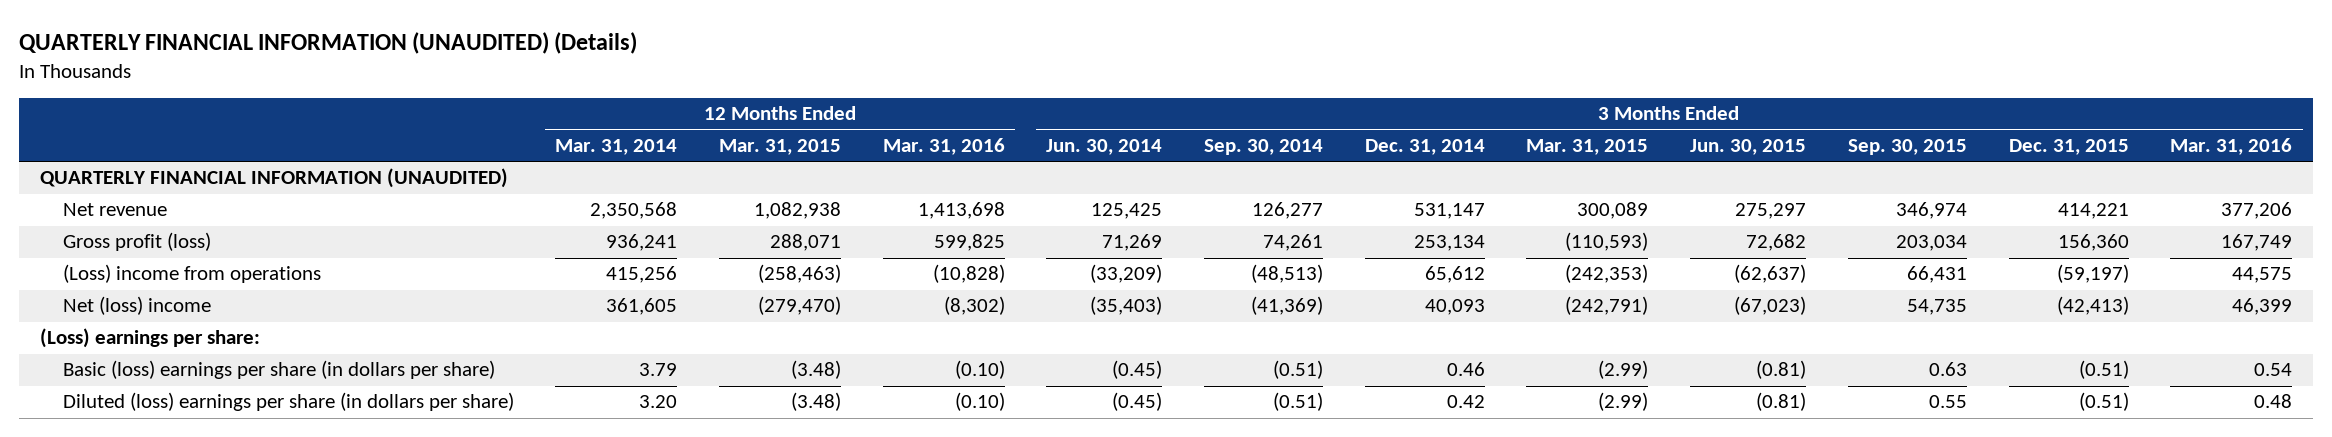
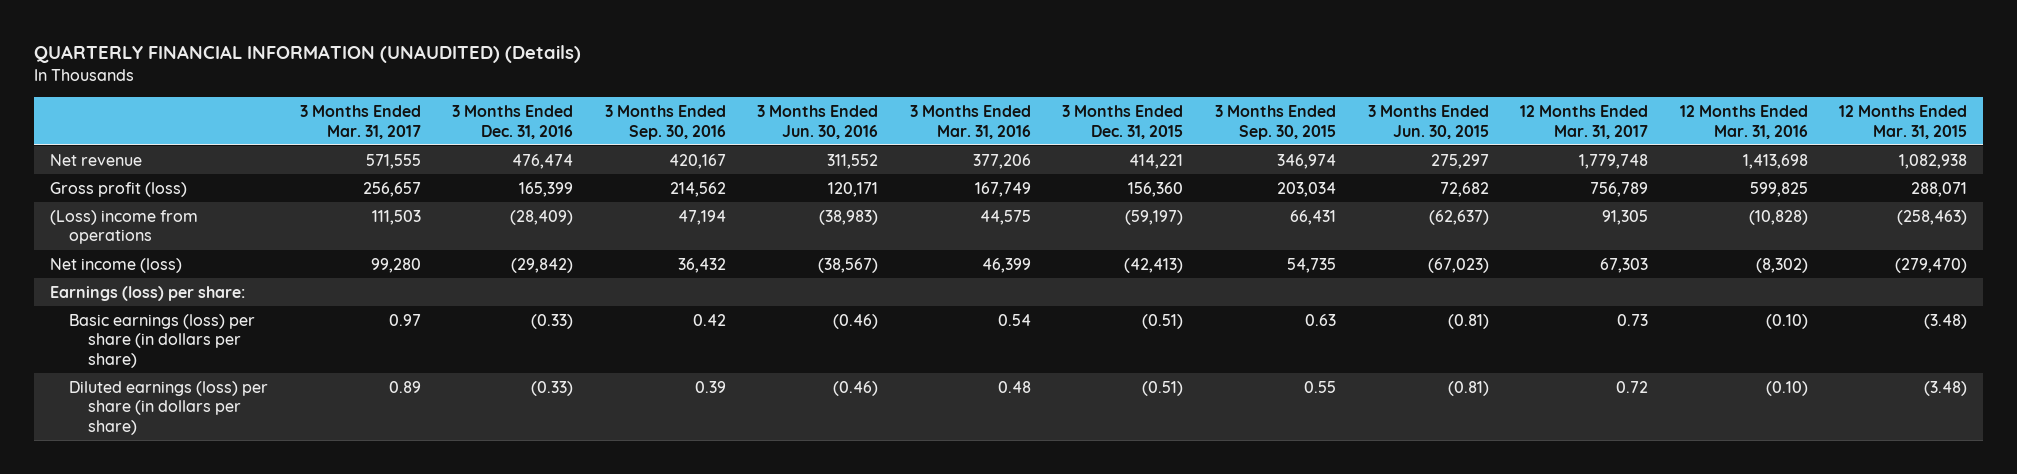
- | 12 Months Ended Mar. 31, 2014 | 12 Months Ended Mar. 31, 2015 | 12 Months Ended Mar. 31, 2016 | 3 Months Ended Jun. 30, 2014 | 3 Months Ended Sep. 30, 2014 | 3 Months Ended Dec. 31, 2014 | 3 Months Ended Mar. 31, 2015 | 3 Months Ended Jun. 30, 2015 | 3 Months Ended Sep. 30, 2015 | 3 Months Ended Dec. 31, 2015 | 3 Months Ended Mar. 31, 2016
+ | 3 Months Ended Mar. 31, 2017 | 3 Months Ended Dec. 31, 2016 | 3 Months Ended Sep. 30, 2016 | 3 Months Ended Jun. 30, 2016 | 3 Months Ended Mar. 31, 2016 | 3 Months Ended Dec. 31, 2015 | 3 Months Ended Sep. 30, 2015 | 3 Months Ended Jun. 30, 2015 | 12 Months Ended Mar. 31, 2017 | 12 Months Ended Mar. 31, 2016 | 12 Months Ended Mar. 31, 2015
- QUARTERLY FINANCIAL INFORMATION (UNAUDITED)
- Net (loss) income | 361,605 | (279,470) | (8,302) | (35,403) | (41,369) | 40,093 | (242,791) | (67,023) | 54,735 | (42,413) | 46,399
- (Loss) earnings per share:
- Basic (loss) earnings per share (in dollars per share) | 3.79 | (3.48) | (0.10) | (0.45) | (0.51) | 0.46 | (2.99) | (0.81) | 0.63 | (0.51) | 0.54
- Diluted (loss) earnings per share (in dollars per share) | 3.20 | (3.48) | (0.10) | (0.45) | (0.51) | 0.42 | (2.99) | (0.81) | 0.55 | (0.51) | 0.48
+ Net income (loss) | 99,280 | (29,842) | 36,432 | (38,567) | 46,399 | (42,413) | 54,735 | (67,023) | 67,303 | (8,302) | (279,470)
+ Earnings (loss) per share:
+ Basic earnings (loss) per share (in dollars per share) | 0.97 | (0.33) | 0.42 | (0.46) | 0.54 | (0.51) | 0.63 | (0.81) | 0.73 | (0.10) | (3.48)
+ Diluted earnings (loss) per share (in dollars per share) | 0.89 | (0.33) | 0.39 | (0.46) | 0.48 | (0.51) | 0.55 | (0.81) | 0.72 | (0.10) | (3.48)

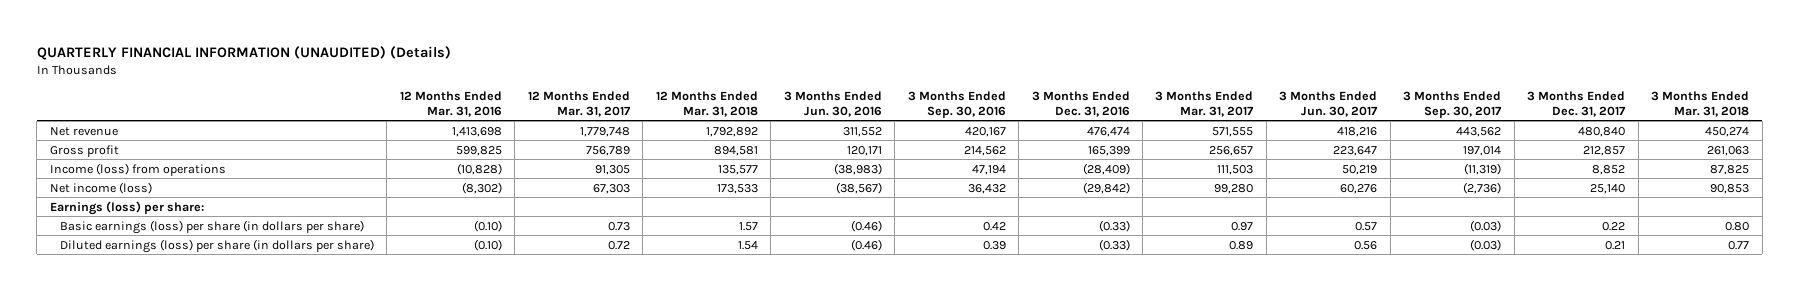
- | 3 Months Ended Mar. 31, 2017 | 3 Months Ended Dec. 31, 2016 | 3 Months Ended Sep. 30, 2016 | 3 Months Ended Jun. 30, 2016 | 3 Months Ended Mar. 31, 2016 | 3 Months Ended Dec. 31, 2015 | 3 Months Ended Sep. 30, 2015 | 3 Months Ended Jun. 30, 2015 | 12 Months Ended Mar. 31, 2017 | 12 Months Ended Mar. 31, 2016 | 12 Months Ended Mar. 31, 2015
+ | 12 Months Ended Mar. 31, 2016 | 12 Months Ended Mar. 31, 2017 | 12 Months Ended Mar. 31, 2018 | 3 Months Ended Jun. 30, 2016 | 3 Months Ended Sep. 30, 2016 | 3 Months Ended Dec. 31, 2016 | 3 Months Ended Mar. 31, 2017 | 3 Months Ended Jun. 30, 2017 | 3 Months Ended Sep. 30, 2017 | 3 Months Ended Dec. 31, 2017 | 3 Months Ended Mar. 31, 2018
- Gross profit (loss) | 256,657 | 165,399 | 214,562 | 120,171 | 167,749 | 156,360 | 203,034 | 72,682 | 756,789 | 599,825 | 288,071
- (Loss) income from operations | 111,503 | (28,409) | 47,194 | (38,983) | 44,575 | (59,197) | 66,431 | (62,637) | 91,305 | (10,828) | (258,463)
+ Gross profit | 599,825 | 756,789 | 894,581 | 120,171 | 214,562 | 165,399 | 256,657 | 223,647 | 197,014 | 212,857 | 261,063
+ Income (loss) from operations | (10,828) | 91,305 | 135,577 | (38,983) | 47,194 | (28,409) | 111,503 | 50,219 | (11,319) | 8,852 | 87,825

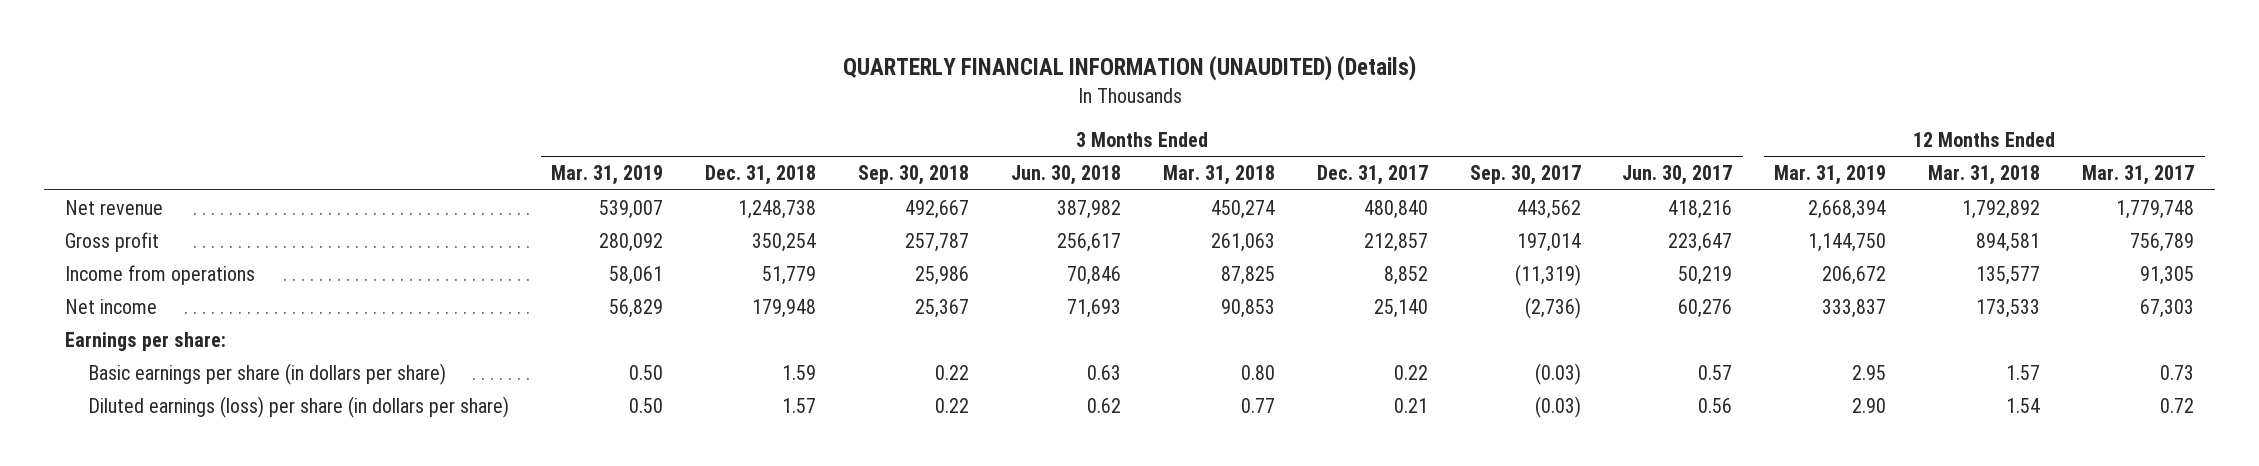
- | 12 Months Ended Mar. 31, 2016 | 12 Months Ended Mar. 31, 2017 | 12 Months Ended Mar. 31, 2018 | 3 Months Ended Jun. 30, 2016 | 3 Months Ended Sep. 30, 2016 | 3 Months Ended Dec. 31, 2016 | 3 Months Ended Mar. 31, 2017 | 3 Months Ended Jun. 30, 2017 | 3 Months Ended Sep. 30, 2017 | 3 Months Ended Dec. 31, 2017 | 3 Months Ended Mar. 31, 2018
+ | 3 Months Ended Mar. 31, 2019 | 3 Months Ended Dec. 31, 2018 | 3 Months Ended Sep. 30, 2018 | 3 Months Ended Jun. 30, 2018 | 3 Months Ended Mar. 31, 2018 | 3 Months Ended Dec. 31, 2017 | 3 Months Ended Sep. 30, 2017 | 3 Months Ended Jun. 30, 2017 | 12 Months Ended Mar. 31, 2019 | 12 Months Ended Mar. 31, 2018 | 12 Months Ended Mar. 31, 2017
- Income (loss) from operations | (10,828) | 91,305 | 135,577 | (38,983) | 47,194 | (28,409) | 111,503 | 50,219 | (11,319) | 8,852 | 87,825
- Net income (loss) | (8,302) | 67,303 | 173,533 | (38,567) | 36,432 | (29,842) | 99,280 | 60,276 | (2,736) | 25,140 | 90,853
- Earnings (loss) per share:
- Basic earnings (loss) per share (in dollars per share) | (0.10) | 0.73 | 1.57 | (0.46) | 0.42 | (0.33) | 0.97 | 0.57 | (0.03) | 0.22 | 0.80
+ Income from operations | 58,061 | 51,779 | 25,986 | 70,846 | 87,825 | 8,852 | (11,319) | 50,219 | 206,672 | 135,577 | 91,305
+ Net income | 56,829 | 179,948 | 25,367 | 71,693 | 90,853 | 25,140 | (2,736) | 60,276 | 333,837 | 173,533 | 67,303
+ Earnings per share:
+ Basic earnings per share (in dollars per share) | 0.50 | 1.59 | 0.22 | 0.63 | 0.80 | 0.22 | (0.03) | 0.57 | 2.95 | 1.57 | 0.73

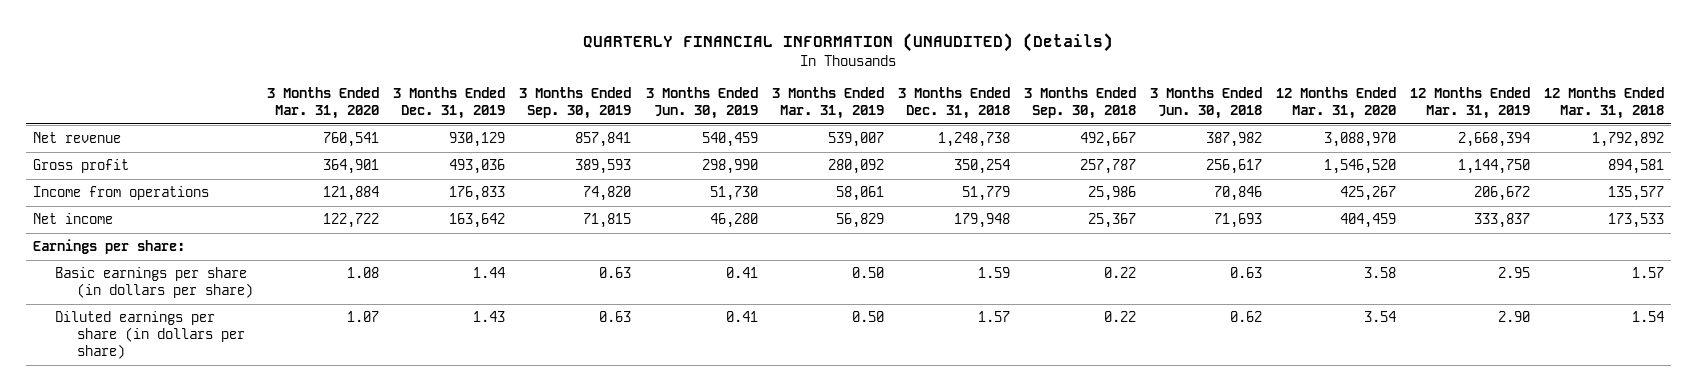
- | 3 Months Ended Mar. 31, 2019 | 3 Months Ended Dec. 31, 2018 | 3 Months Ended Sep. 30, 2018 | 3 Months Ended Jun. 30, 2018 | 3 Months Ended Mar. 31, 2018 | 3 Months Ended Dec. 31, 2017 | 3 Months Ended Sep. 30, 2017 | 3 Months Ended Jun. 30, 2017 | 12 Months Ended Mar. 31, 2019 | 12 Months Ended Mar. 31, 2018 | 12 Months Ended Mar. 31, 2017
+ | 3 Months Ended Mar. 31, 2020 | 3 Months Ended Dec. 31, 2019 | 3 Months Ended Sep. 30, 2019 | 3 Months Ended Jun. 30, 2019 | 3 Months Ended Mar. 31, 2019 | 3 Months Ended Dec. 31, 2018 | 3 Months Ended Sep. 30, 2018 | 3 Months Ended Jun. 30, 2018 | 12 Months Ended Mar. 31, 2020 | 12 Months Ended Mar. 31, 2019 | 12 Months Ended Mar. 31, 2018
- Diluted earnings (loss) per share (in dollars per share) | 0.50 | 1.57 | 0.22 | 0.62 | 0.77 | 0.21 | (0.03) | 0.56 | 2.90 | 1.54 | 0.72
+ Diluted earnings per share (in dollars per share) | 1.07 | 1.43 | 0.63 | 0.41 | 0.50 | 1.57 | 0.22 | 0.62 | 3.54 | 2.90 | 1.54

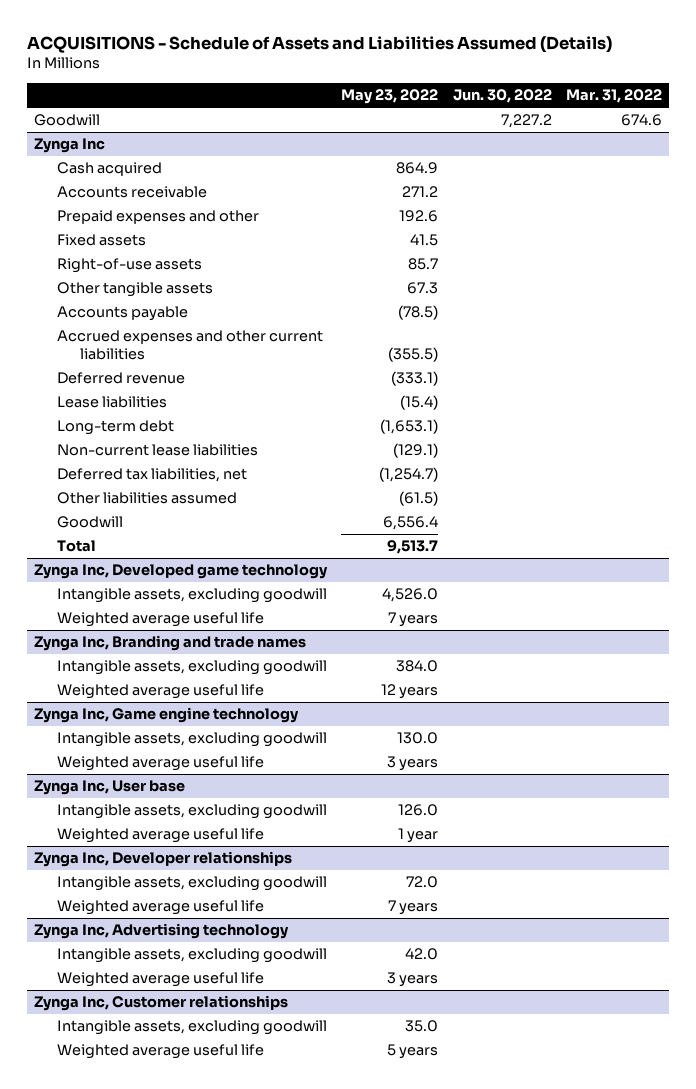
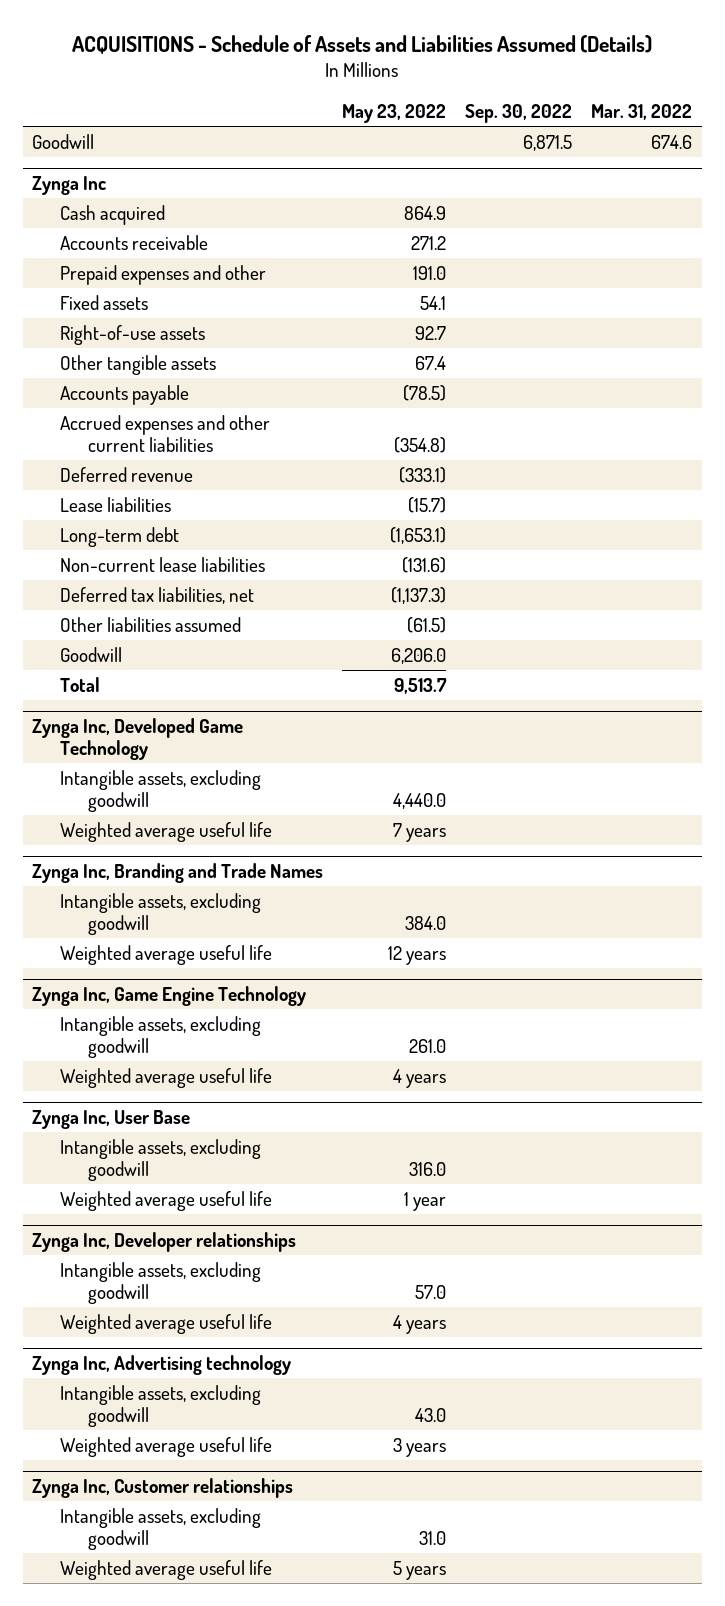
- | May 23, 2022 | Jun. 30, 2022 | Mar. 31, 2022
+ | May 23, 2022 | Sep. 30, 2022 | Mar. 31, 2022
@ Zynga Inc
- Prepaid expenses and other | 192.6 | |
- Fixed assets | 41.5 | |
- Right-of-use assets | 85.7 | |
- Other tangible assets | 67.3 | |
+ Prepaid expenses and other | 191.0 | |
+ Fixed assets | 54.1 | |
+ Right-of-use assets | 92.7 | |
+ Other tangible assets | 67.4 | |
- Accrued expenses and other current liabilities | (355.5) | |
+ Accrued expenses and other current liabilities | (354.8) | |
- Lease liabilities | (15.4) | |
+ Lease liabilities | (15.7) | |
- Non-current lease liabilities | (129.1) | |
- Deferred tax liabilities, net | (1,254.7) | |
+ Non-current lease liabilities | (131.6) | |
+ Deferred tax liabilities, net | (1,137.3) | |
- Goodwill | 6,556.4 | |
+ Goodwill | 6,206.0 | |
- Zynga Inc, Developed game technology
- Intangible assets, excluding goodwill | 4,526.0 | |
+ Zynga Inc, Developed Game Technology
+ Intangible assets, excluding goodwill | 4,440.0 | |
- Zynga Inc, Branding and trade names
+ Zynga Inc, Branding and Trade Names
- Zynga Inc, Game engine technology
- Intangible assets, excluding goodwill | 130.0 | |
- Weighted average useful life | 3 years | |
- Zynga Inc, User base
- Intangible assets, excluding goodwill | 126.0 | |
+ Zynga Inc, Game Engine Technology
+ Intangible assets, excluding goodwill | 261.0 | |
+ Weighted average useful life | 4 years | |
+ Zynga Inc, User Base
+ Intangible assets, excluding goodwill | 316.0 | |
@ Zynga Inc, Developer relationships
- Intangible assets, excluding goodwill | 72.0 | |
- Weighted average useful life | 7 years | |
+ Intangible assets, excluding goodwill | 57.0 | |
+ Weighted average useful life | 4 years | |
@ Zynga Inc, Advertising technology
- Intangible assets, excluding goodwill | 42.0 | |
+ Intangible assets, excluding goodwill | 43.0 | |
@ Zynga Inc, Customer relationships
- Intangible assets, excluding goodwill | 35.0 | |
+ Intangible assets, excluding goodwill | 31.0 | |

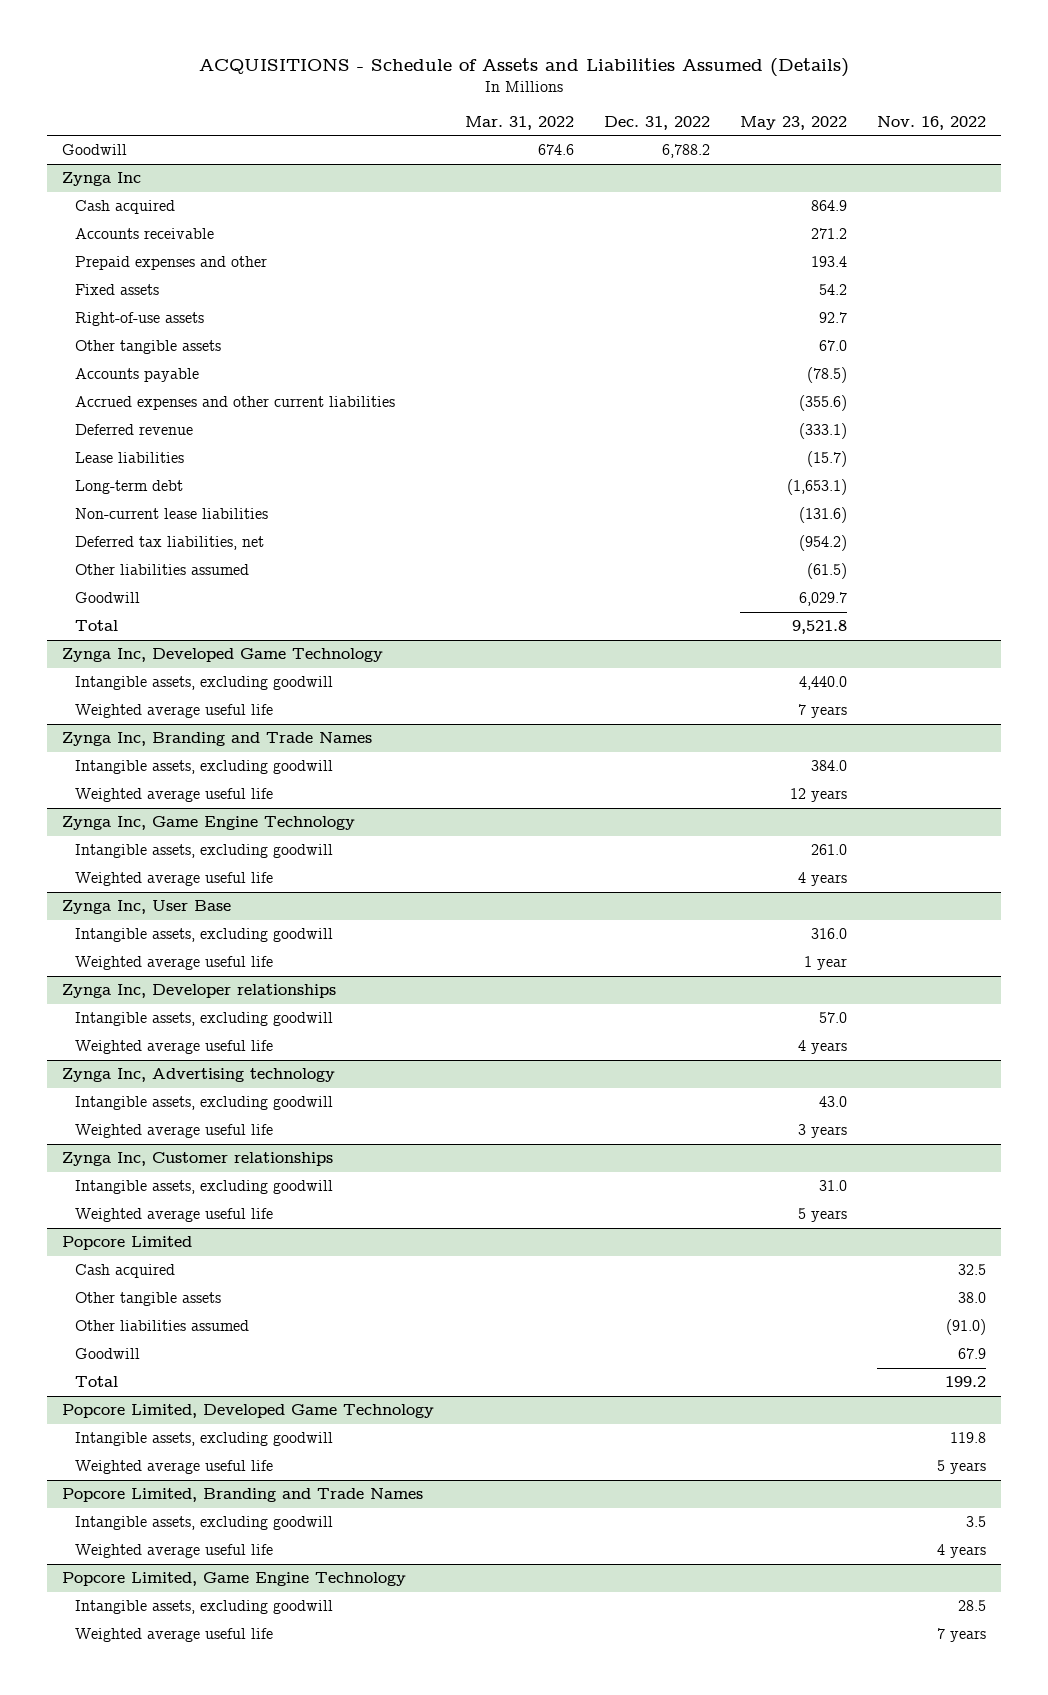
- | May 23, 2022 | Sep. 30, 2022 | Mar. 31, 2022
+ | Mar. 31, 2022 | Dec. 31, 2022 | May 23, 2022 | Nov. 16, 2022
@ Zynga Inc
- Prepaid expenses and other | 191.0 | |
- Fixed assets | 54.1 | |
+ Prepaid expenses and other | | | 193.4 |
+ Fixed assets | | | 54.2 |
- Other tangible assets | 67.4 | |
+ Other tangible assets | | | 67.0 |
- Accrued expenses and other current liabilities | (354.8) | |
+ Accrued expenses and other current liabilities | | | (355.6) |
- Deferred tax liabilities, net | (1,137.3) | |
+ Deferred tax liabilities, net | | | (954.2) |
- Goodwill | 6,206.0 | |
- Total | 9,513.7 | |
+ Goodwill | | | 6,029.7 |
+ Total | | | 9,521.8 |
+ Popcore Limited
+ Cash acquired | | | | 32.5
+ Other tangible assets | | | | 38.0
+ Other liabilities assumed | | | | (91.0)
+ Goodwill | | | | 67.9
+ Total | | | | 199.2
+ Popcore Limited, Developed Game Technology
+ Intangible assets, excluding goodwill | | | | 119.8
+ Weighted average useful life | | | | 5 years
+ Popcore Limited, Branding and Trade Names
+ Intangible assets, excluding goodwill | | | | 3.5
+ Weighted average useful life | | | | 4 years
+ Popcore Limited, Game Engine Technology
+ Intangible assets, excluding goodwill | | | | 28.5
+ Weighted average useful life | | | | 7 years

